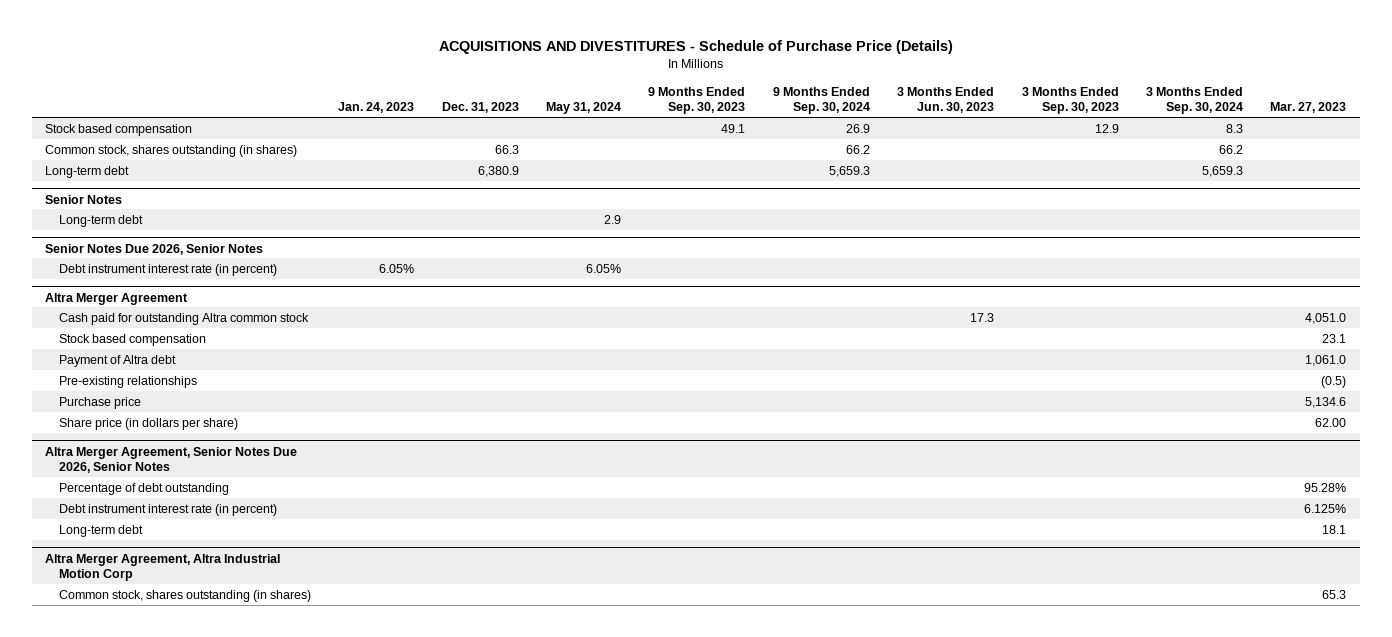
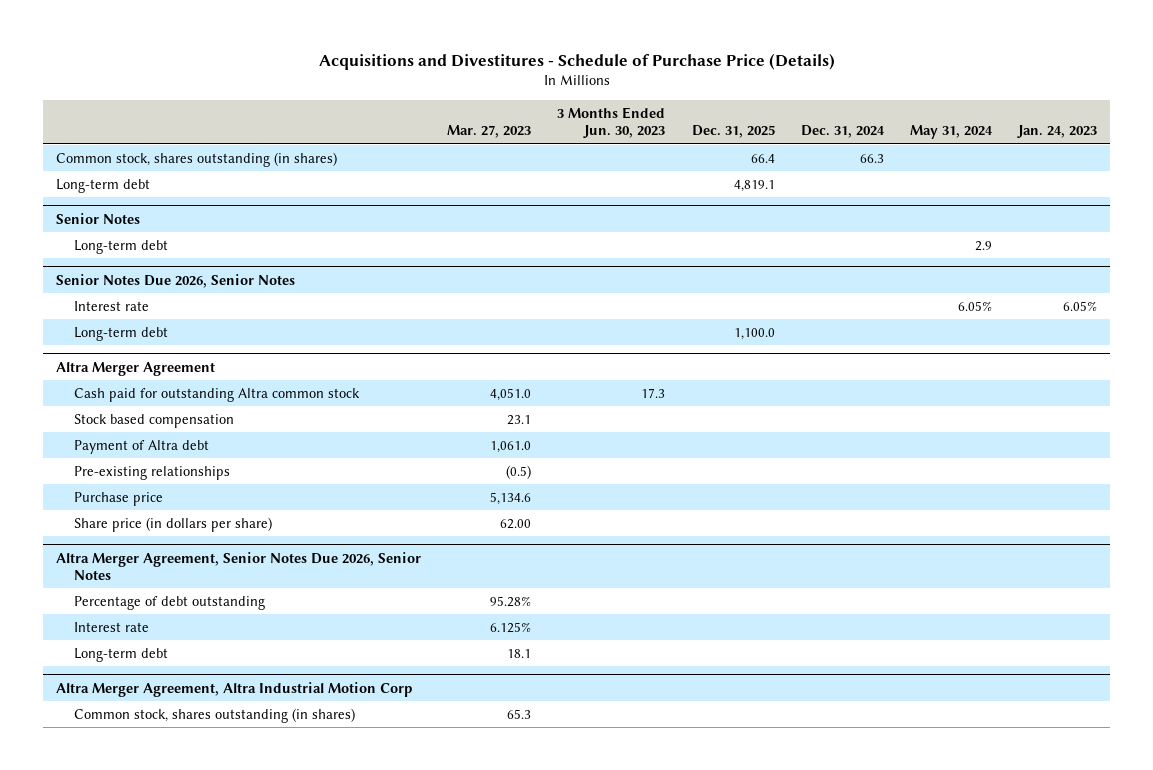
- ACQUISITIONS AND DIVESTITURES - Schedule of Purchase Price (Details)
+ Acquisitions and Divestitures - Schedule of Purchase Price (Details)
- | Jan. 24, 2023 | Dec. 31, 2023 | May 31, 2024 | 9 Months Ended Sep. 30, 2023 | 9 Months Ended Sep. 30, 2024 | 3 Months Ended Jun. 30, 2023 | 3 Months Ended Sep. 30, 2023 | 3 Months Ended Sep. 30, 2024 | Mar. 27, 2023
+ | Mar. 27, 2023 | 3 Months Ended Jun. 30, 2023 | Dec. 31, 2025 | Dec. 31, 2024 | May 31, 2024 | Jan. 24, 2023
- Stock based compensation | | | | 49.1 | 26.9 | | 12.9 | 8.3 |
@ Senior Notes Due 2026, Senior Notes
- Debt instrument interest rate (in percent) | 6.05% | | 6.05% | | | | | |
+ Interest rate | | | | | 6.05% | 6.05%
+ Long-term debt | | | 1,100.0 | | |
@ Altra Merger Agreement, Senior Notes Due 2026, Senior Notes
- Debt instrument interest rate (in percent) | | | | | | | | | 6.125%
+ Interest rate | 6.125% | | | | |

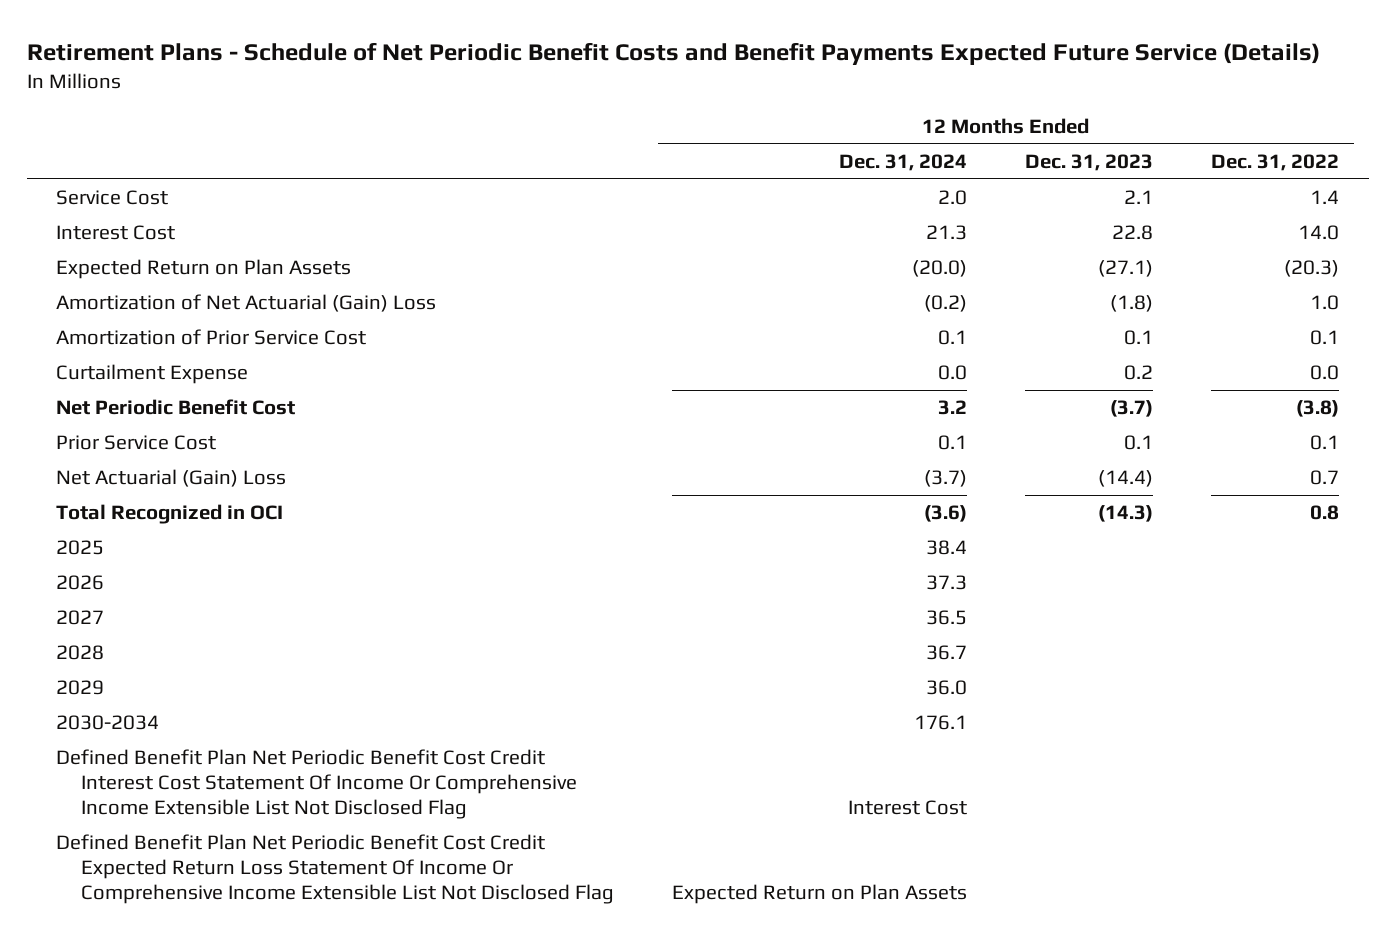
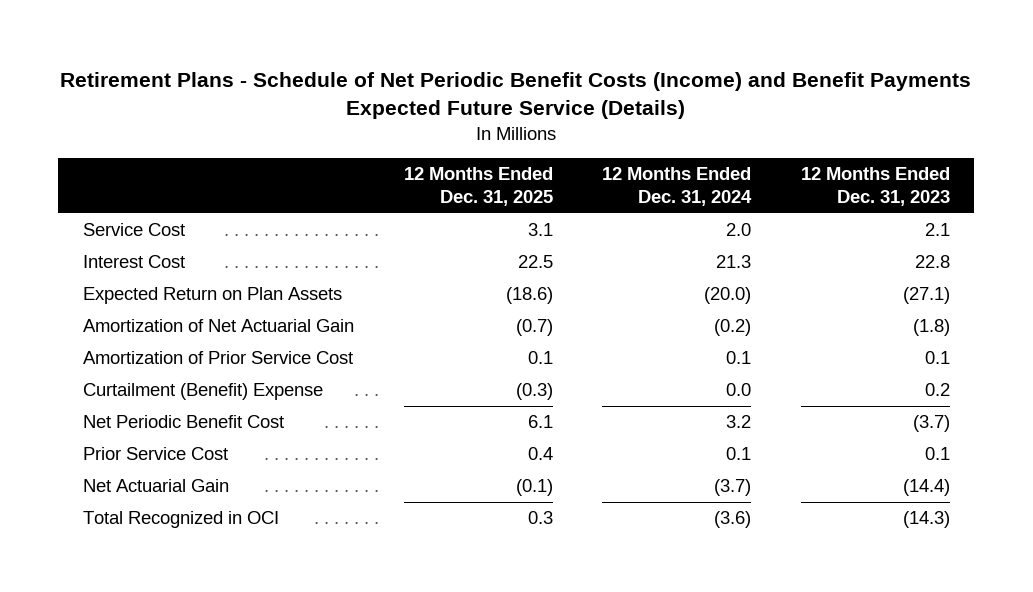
- Retirement Plans - Schedule of Net Periodic Benefit Costs and Benefit Payments Expected Future Service (Details)
+ Retirement Plans - Schedule of Net Periodic Benefit Costs (Income) and Benefit Payments Expected Future Service (Details)
- | 12 Months Ended Dec. 31, 2024 | 12 Months Ended Dec. 31, 2023 | 12 Months Ended Dec. 31, 2022
+ | 12 Months Ended Dec. 31, 2025 | 12 Months Ended Dec. 31, 2024 | 12 Months Ended Dec. 31, 2023
- Amortization of Net Actuarial (Gain) Loss | (0.2) | (1.8) | 1.0
+ Amortization of Net Actuarial Gain | (0.7) | (0.2) | (1.8)
- Curtailment Expense | 0.0 | 0.2 | 0.0
+ Curtailment (Benefit) Expense | (0.3) | 0.0 | 0.2
- Net Actuarial (Gain) Loss | (3.7) | (14.4) | 0.7
+ Net Actuarial Gain | (0.1) | (3.7) | (14.4)
- 2025 | 38.4 | |
- 2026 | 37.3 | |
- 2027 | 36.5 | |
- 2028 | 36.7 | |
- 2029 | 36.0 | |
- 2030-2034 | 176.1 | |
- Defined Benefit Plan Net Periodic Benefit Cost Credit Interest Cost Statement Of Income Or Comprehensive Income Extensible List Not Disclosed Flag | Interest Cost | |
- Defined Benefit Plan Net Periodic Benefit Cost Credit Expected Return Loss Statement Of Income Or Comprehensive Income Extensible List Not Disclosed Flag | Expected Return on Plan Assets | |

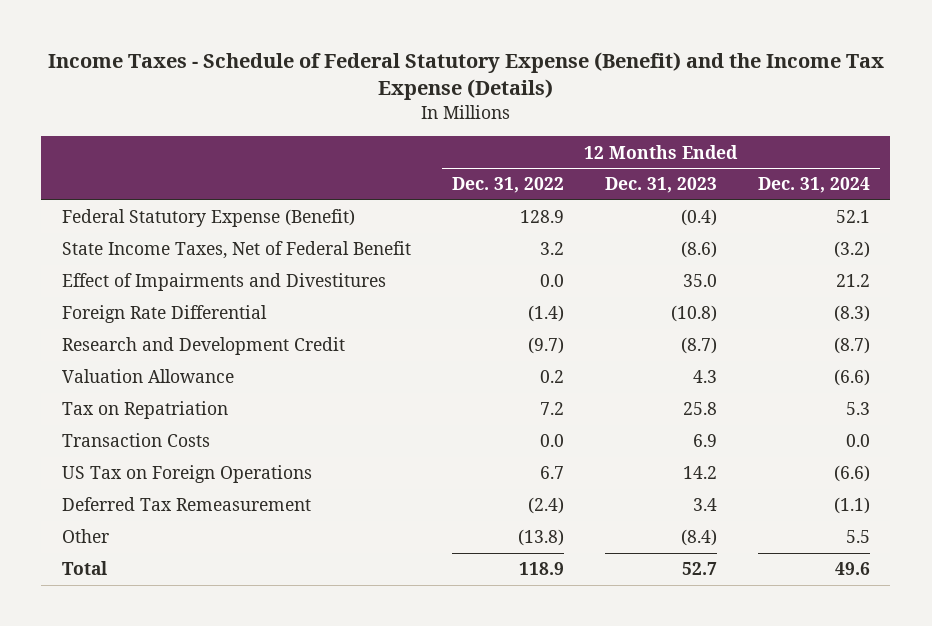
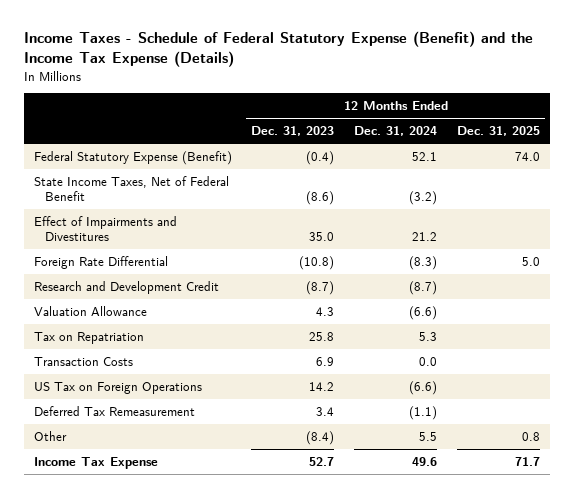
- | 12 Months Ended Dec. 31, 2022 | 12 Months Ended Dec. 31, 2023 | 12 Months Ended Dec. 31, 2024
+ | 12 Months Ended Dec. 31, 2023 | 12 Months Ended Dec. 31, 2024 | 12 Months Ended Dec. 31, 2025
- Total | 118.9 | 52.7 | 49.6
+ Income Tax Expense | 52.7 | 49.6 | 71.7

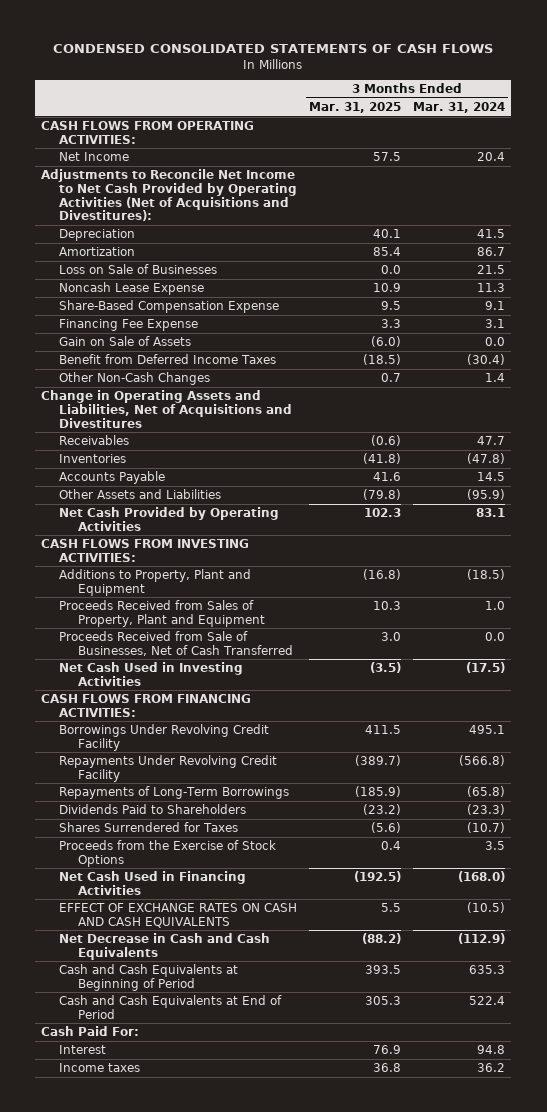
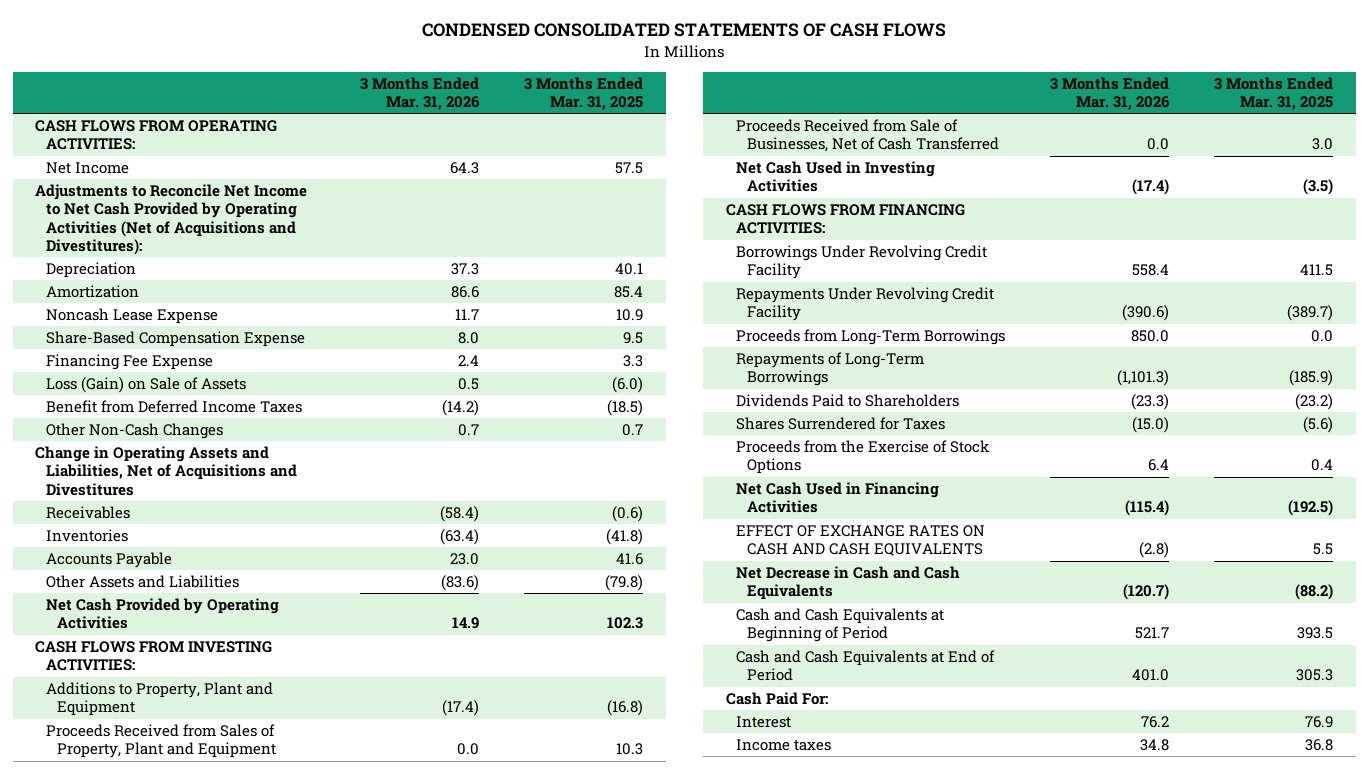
- | 3 Months Ended Mar. 31, 2025 | 3 Months Ended Mar. 31, 2024
+ | 3 Months Ended Mar. 31, 2026 | 3 Months Ended Mar. 31, 2025
- Loss on Sale of Businesses | 0.0 | 21.5
- Gain on Sale of Assets | (6.0) | 0.0
+ Loss (Gain) on Sale of Assets | 0.5 | (6.0)
+ Proceeds from Long-Term Borrowings | 850.0 | 0.0

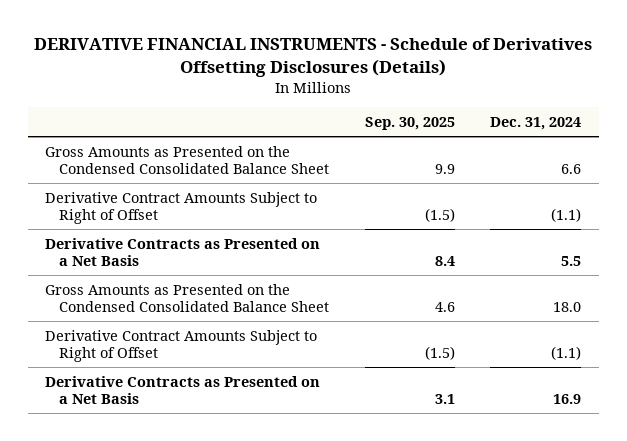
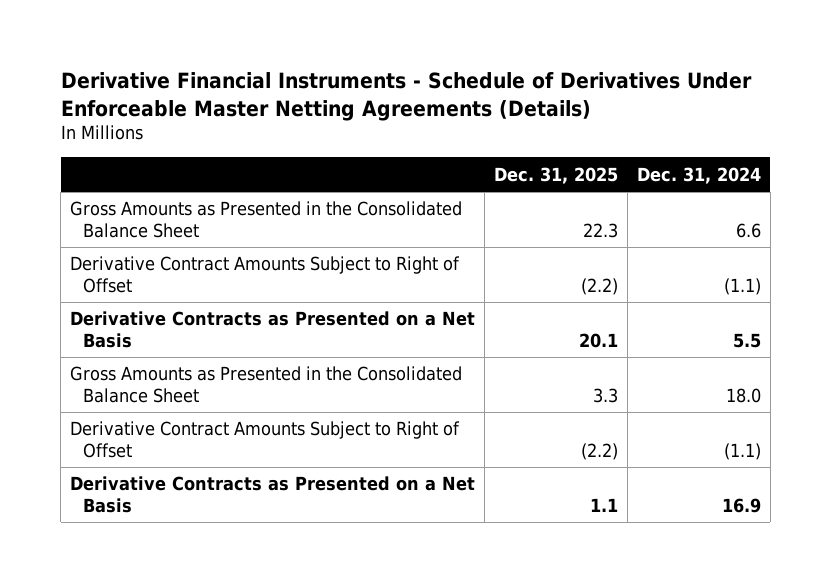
- DERIVATIVE FINANCIAL INSTRUMENTS - Schedule of Derivatives Offsetting Disclosures (Details)
+ Derivative Financial Instruments - Schedule of Derivatives Under Enforceable Master Netting Agreements (Details)
- | Sep. 30, 2025 | Dec. 31, 2024
+ | Dec. 31, 2025 | Dec. 31, 2024
- Gross Amounts as Presented on the Condensed Consolidated Balance Sheet | 9.9 | 6.6
+ Gross Amounts as Presented in the Consolidated Balance Sheet | 22.3 | 6.6
- Gross Amounts as Presented on the Condensed Consolidated Balance Sheet | 4.6 | 18.0
+ Gross Amounts as Presented in the Consolidated Balance Sheet | 3.3 | 18.0

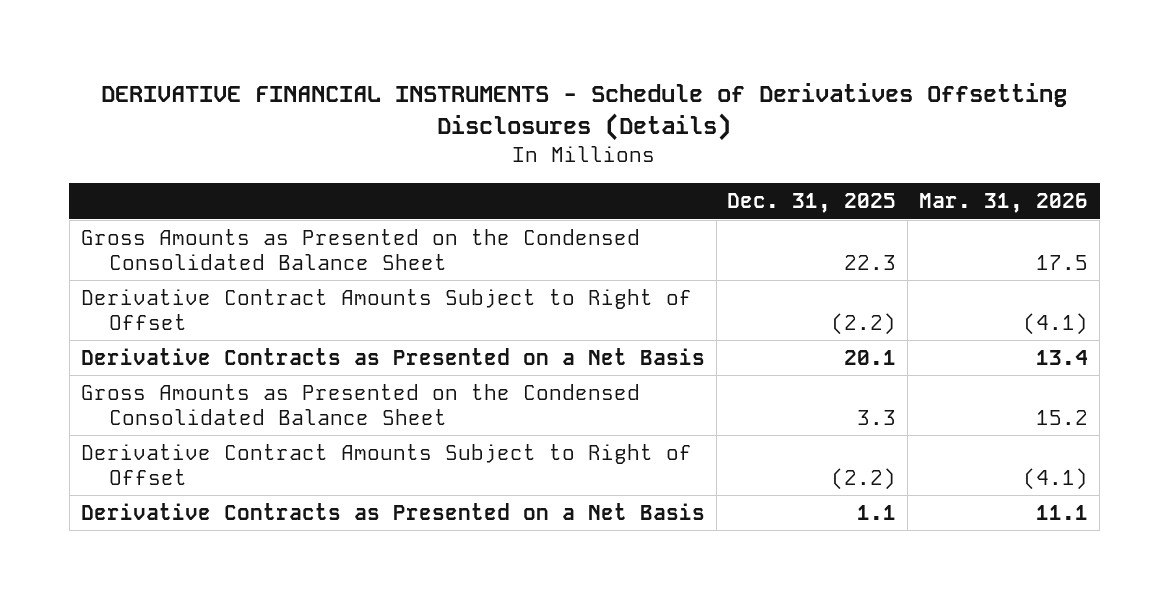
- Derivative Financial Instruments - Schedule of Derivatives Under Enforceable Master Netting Agreements (Details)
+ DERIVATIVE FINANCIAL INSTRUMENTS - Schedule of Derivatives Offsetting Disclosures (Details)
- | Dec. 31, 2025 | Dec. 31, 2024
+ | Dec. 31, 2025 | Mar. 31, 2026
- Gross Amounts as Presented in the Consolidated Balance Sheet | 22.3 | 6.6
+ Gross Amounts as Presented on the Condensed Consolidated Balance Sheet | 22.3 | 17.5
- Gross Amounts as Presented in the Consolidated Balance Sheet | 3.3 | 18.0
+ Gross Amounts as Presented on the Condensed Consolidated Balance Sheet | 3.3 | 15.2

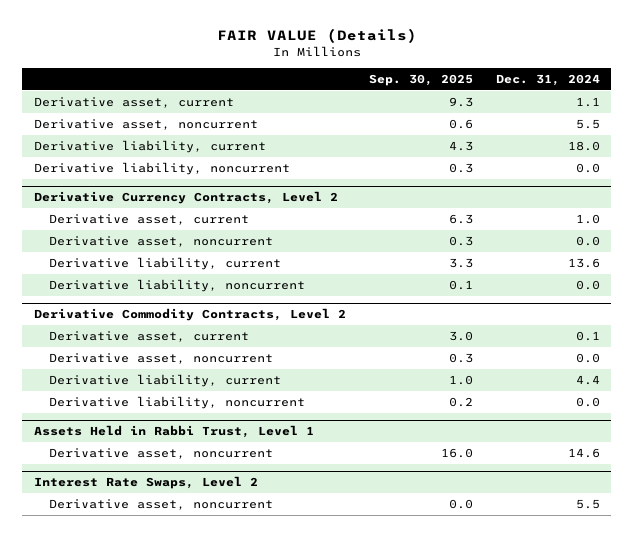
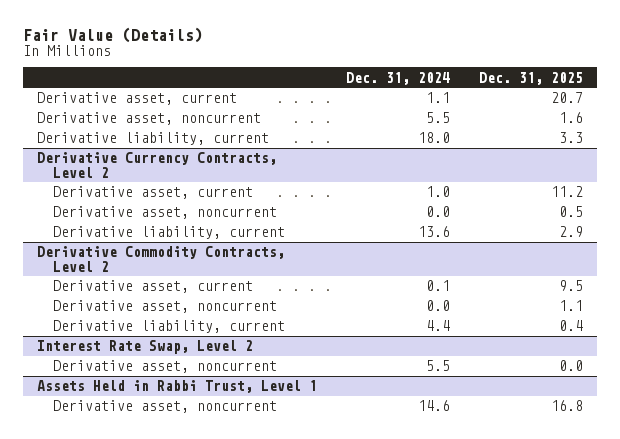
- FAIR VALUE (Details)
+ Fair Value (Details)
- | Sep. 30, 2025 | Dec. 31, 2024
+ | Dec. 31, 2024 | Dec. 31, 2025
- Derivative liability, noncurrent | 0.3 | 0.0
@ Derivative Currency Contracts, Level 2
- Derivative liability, noncurrent | 0.1 | 0.0
@ Derivative Commodity Contracts, Level 2
- Derivative liability, noncurrent | 0.2 | 0.0
+ Interest Rate Swap, Level 2
+ Derivative asset, noncurrent | 5.5 | 0.0
- Interest Rate Swaps, Level 2
- Derivative asset, noncurrent | 0.0 | 5.5

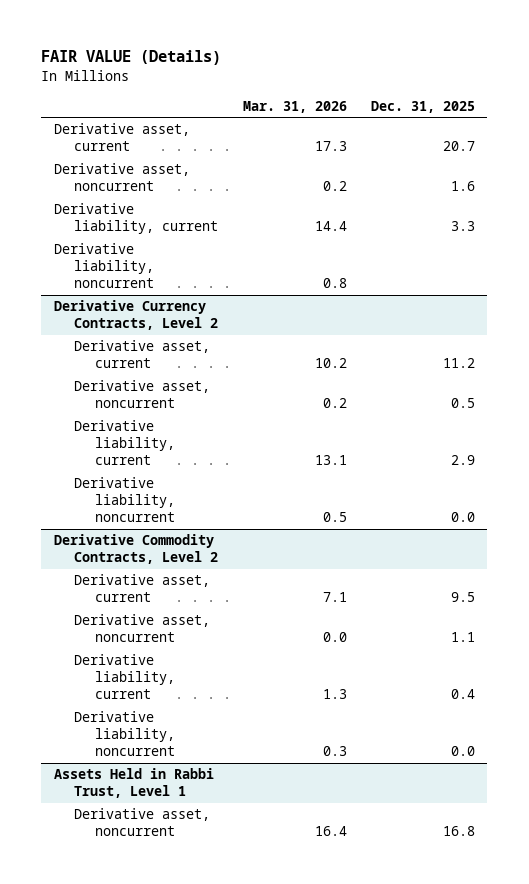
- Fair Value (Details)
+ FAIR VALUE (Details)
- | Dec. 31, 2024 | Dec. 31, 2025
+ | Mar. 31, 2026 | Dec. 31, 2025
+ Derivative liability, noncurrent | 0.8 |
@ Derivative Currency Contracts, Level 2
+ Derivative liability, noncurrent | 0.5 | 0.0
- Interest Rate Swap, Level 2
- Derivative asset, noncurrent | 5.5 | 0.0
@ Derivative Commodity Contracts, Level 2
+ Derivative liability, noncurrent | 0.3 | 0.0

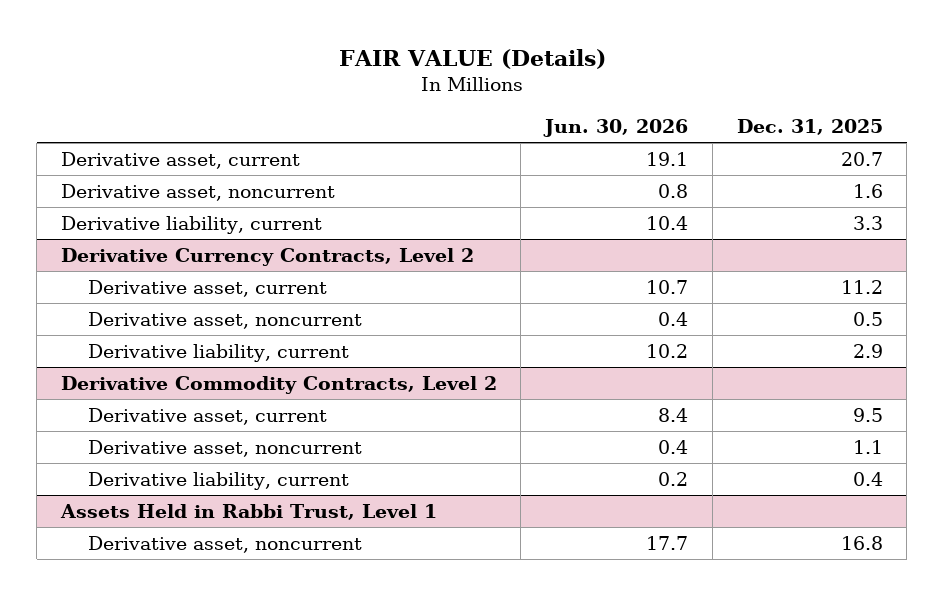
- | Mar. 31, 2026 | Dec. 31, 2025
+ | Jun. 30, 2026 | Dec. 31, 2025
- Derivative liability, noncurrent | 0.8 |
@ Derivative Currency Contracts, Level 2
- Derivative liability, noncurrent | 0.5 | 0.0
@ Derivative Commodity Contracts, Level 2
- Derivative liability, noncurrent | 0.3 | 0.0

